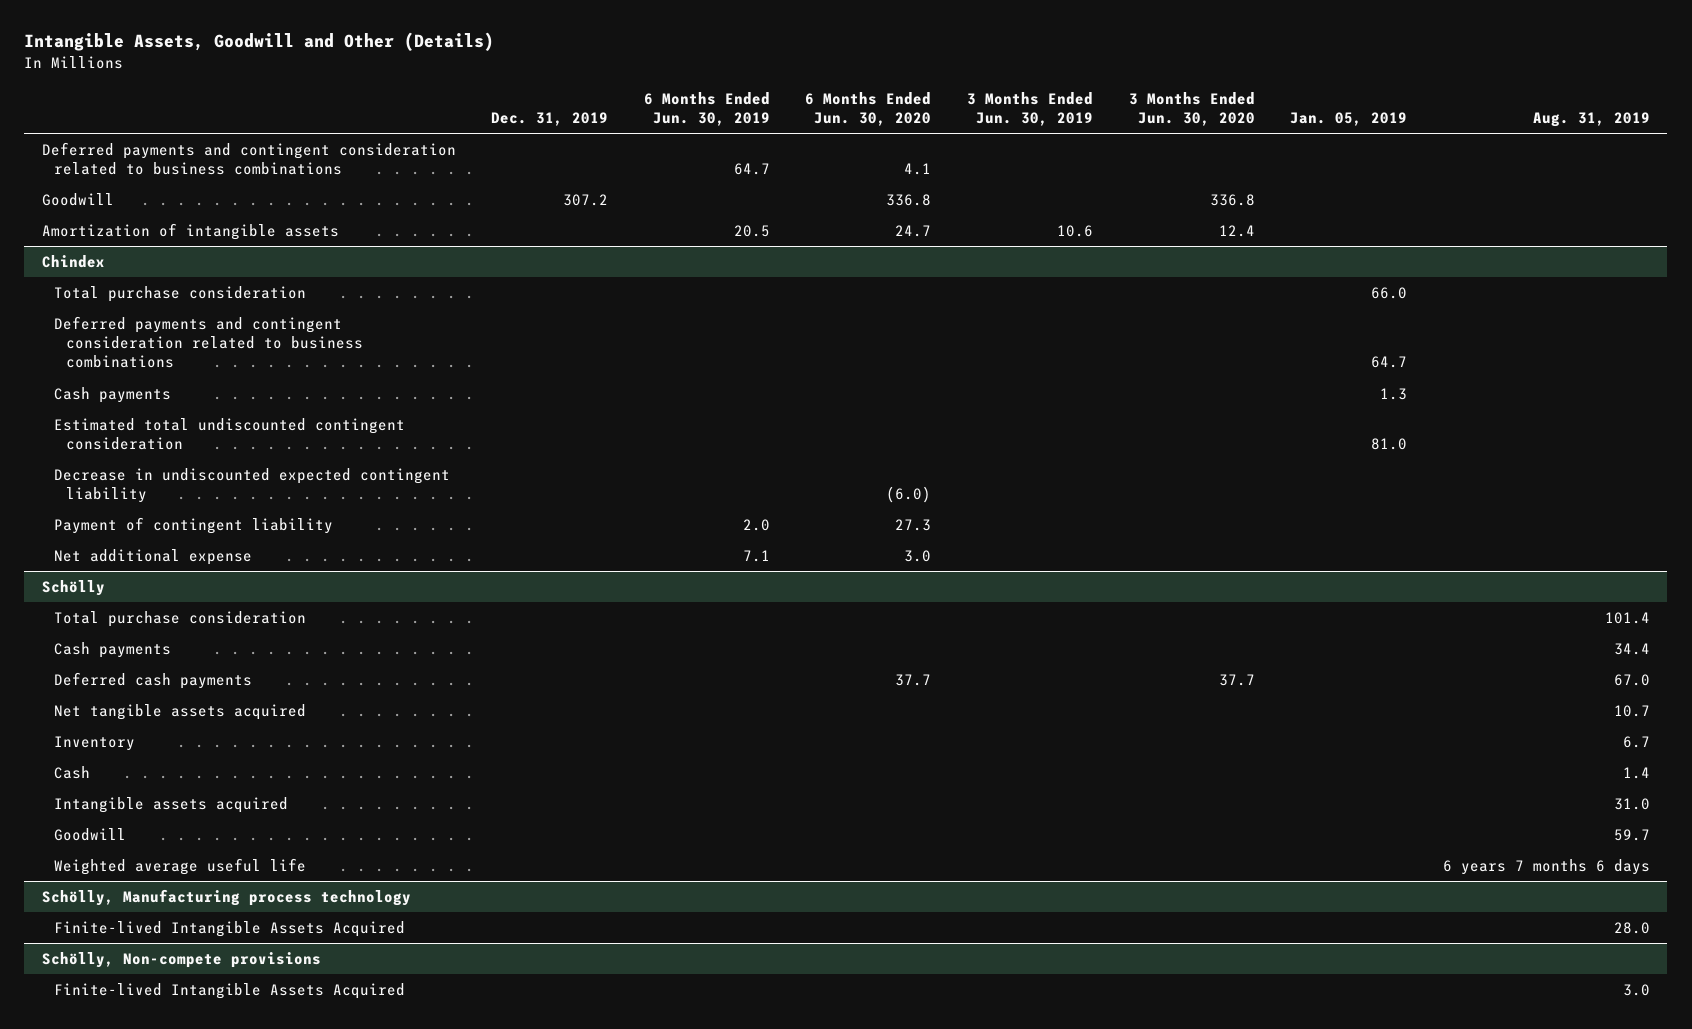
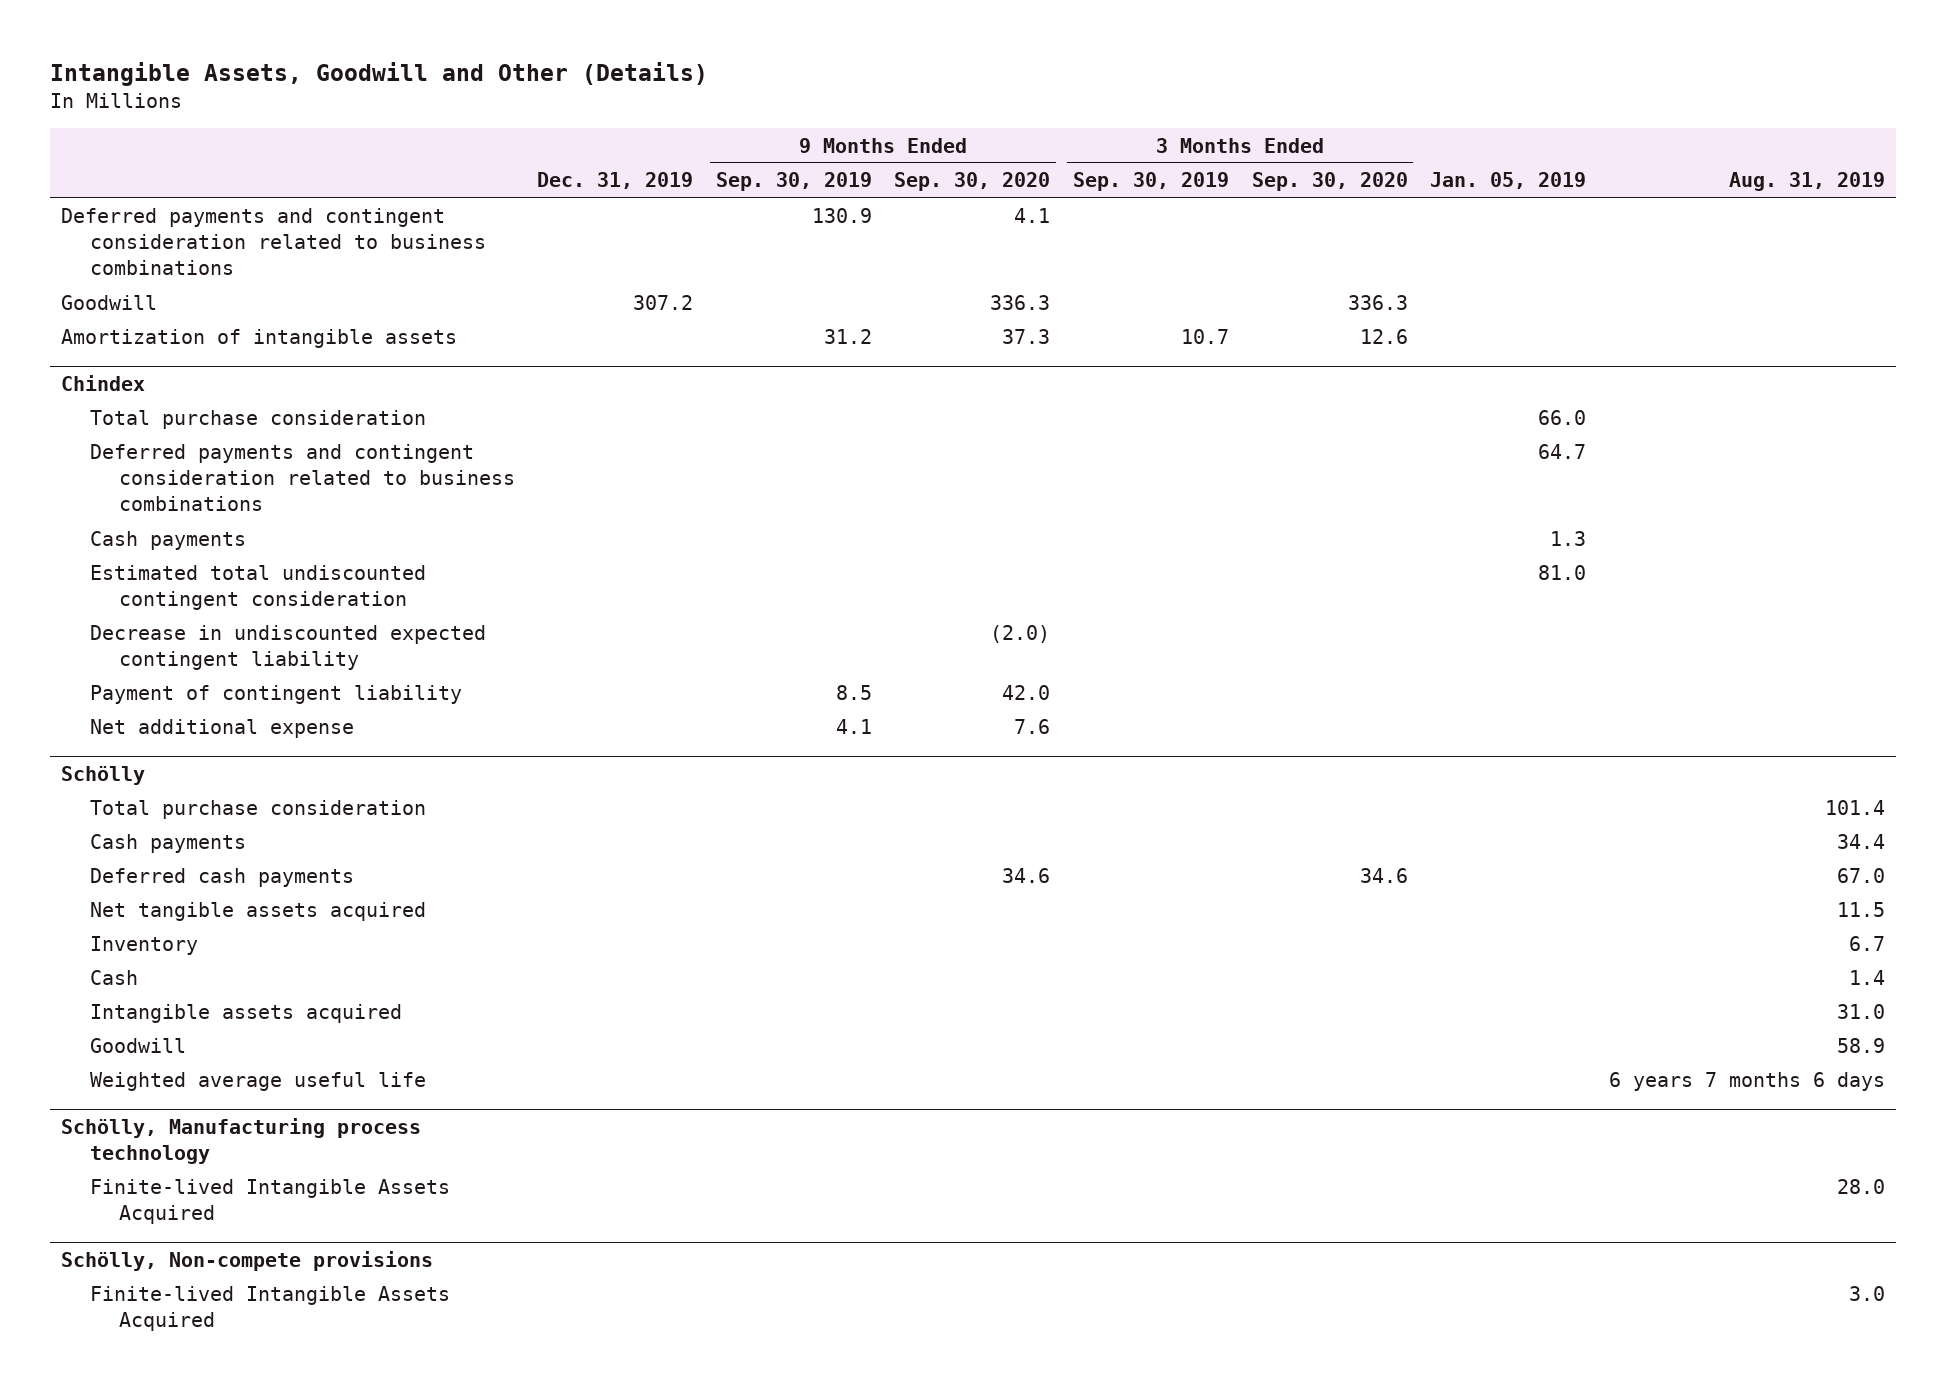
- | Dec. 31, 2019 | 6 Months Ended Jun. 30, 2019 | 6 Months Ended Jun. 30, 2020 | 3 Months Ended Jun. 30, 2019 | 3 Months Ended Jun. 30, 2020 | Jan. 05, 2019 | Aug. 31, 2019
+ | Dec. 31, 2019 | 9 Months Ended Sep. 30, 2019 | 9 Months Ended Sep. 30, 2020 | 3 Months Ended Sep. 30, 2019 | 3 Months Ended Sep. 30, 2020 | Jan. 05, 2019 | Aug. 31, 2019
@ Schölly
- Net tangible assets acquired | | | | | | | 10.7
+ Net tangible assets acquired | | | | | | | 11.5
- Goodwill | | | | | | | 59.7
+ Goodwill | | | | | | | 58.9

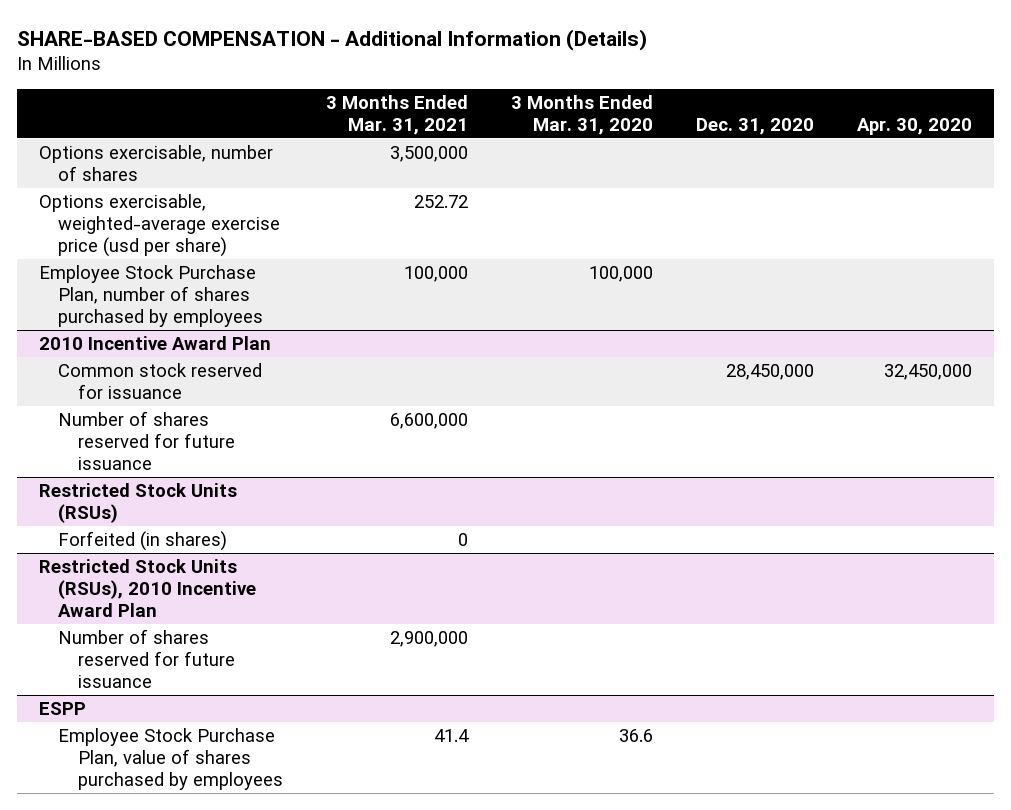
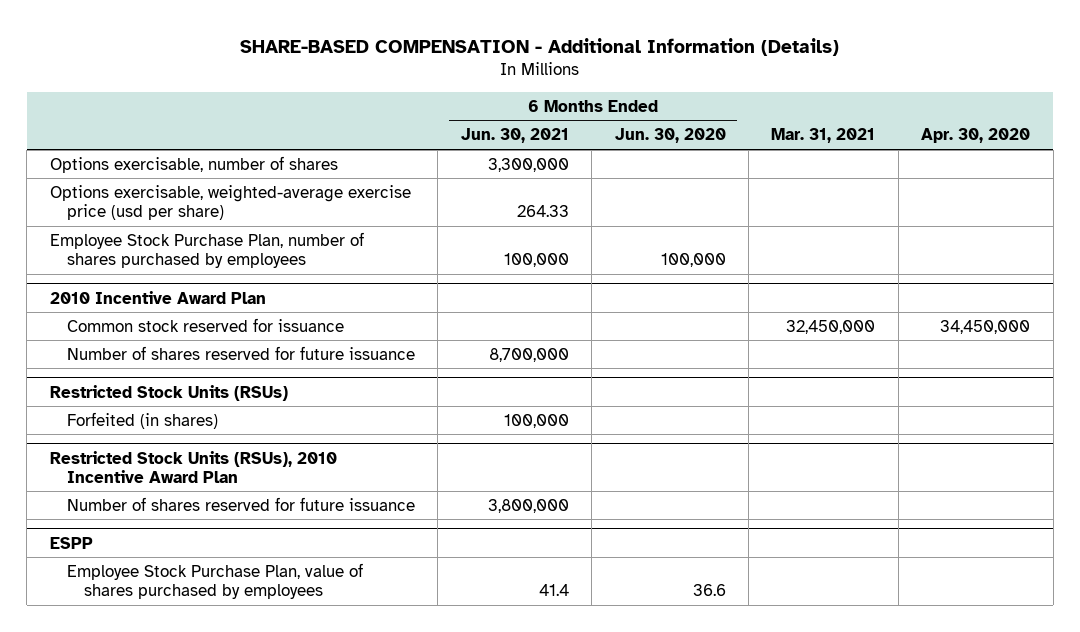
- | 3 Months Ended Mar. 31, 2021 | 3 Months Ended Mar. 31, 2020 | Dec. 31, 2020 | Apr. 30, 2020
+ | 6 Months Ended Jun. 30, 2021 | 6 Months Ended Jun. 30, 2020 | Mar. 31, 2021 | Apr. 30, 2020
@ 2010 Incentive Award Plan
- Common stock reserved for issuance | | | 28,450,000 | 32,450,000
+ Common stock reserved for issuance | | | 32,450,000 | 34,450,000

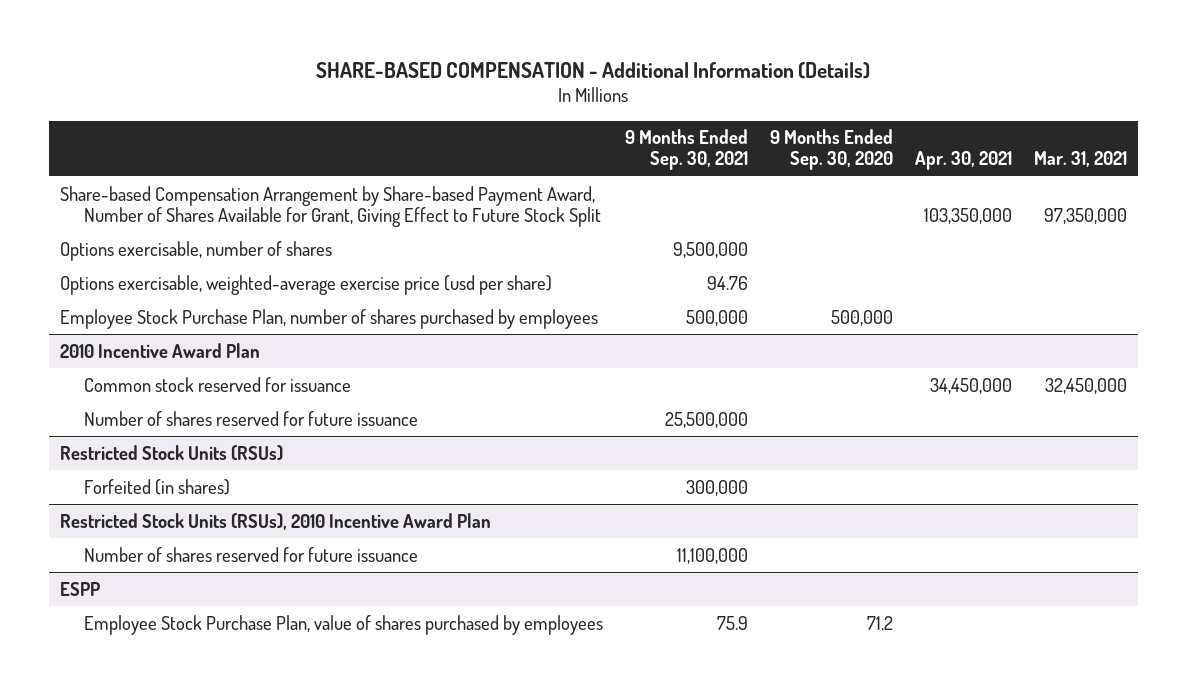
- | 6 Months Ended Jun. 30, 2021 | 6 Months Ended Jun. 30, 2020 | Mar. 31, 2021 | Apr. 30, 2020
+ | 9 Months Ended Sep. 30, 2021 | 9 Months Ended Sep. 30, 2020 | Apr. 30, 2021 | Mar. 31, 2021
+ Share-based Compensation Arrangement by Share-based Payment Award, Number of Shares Available for Grant, Giving Effect to Future Stock Split | | | 103,350,000 | 97,350,000

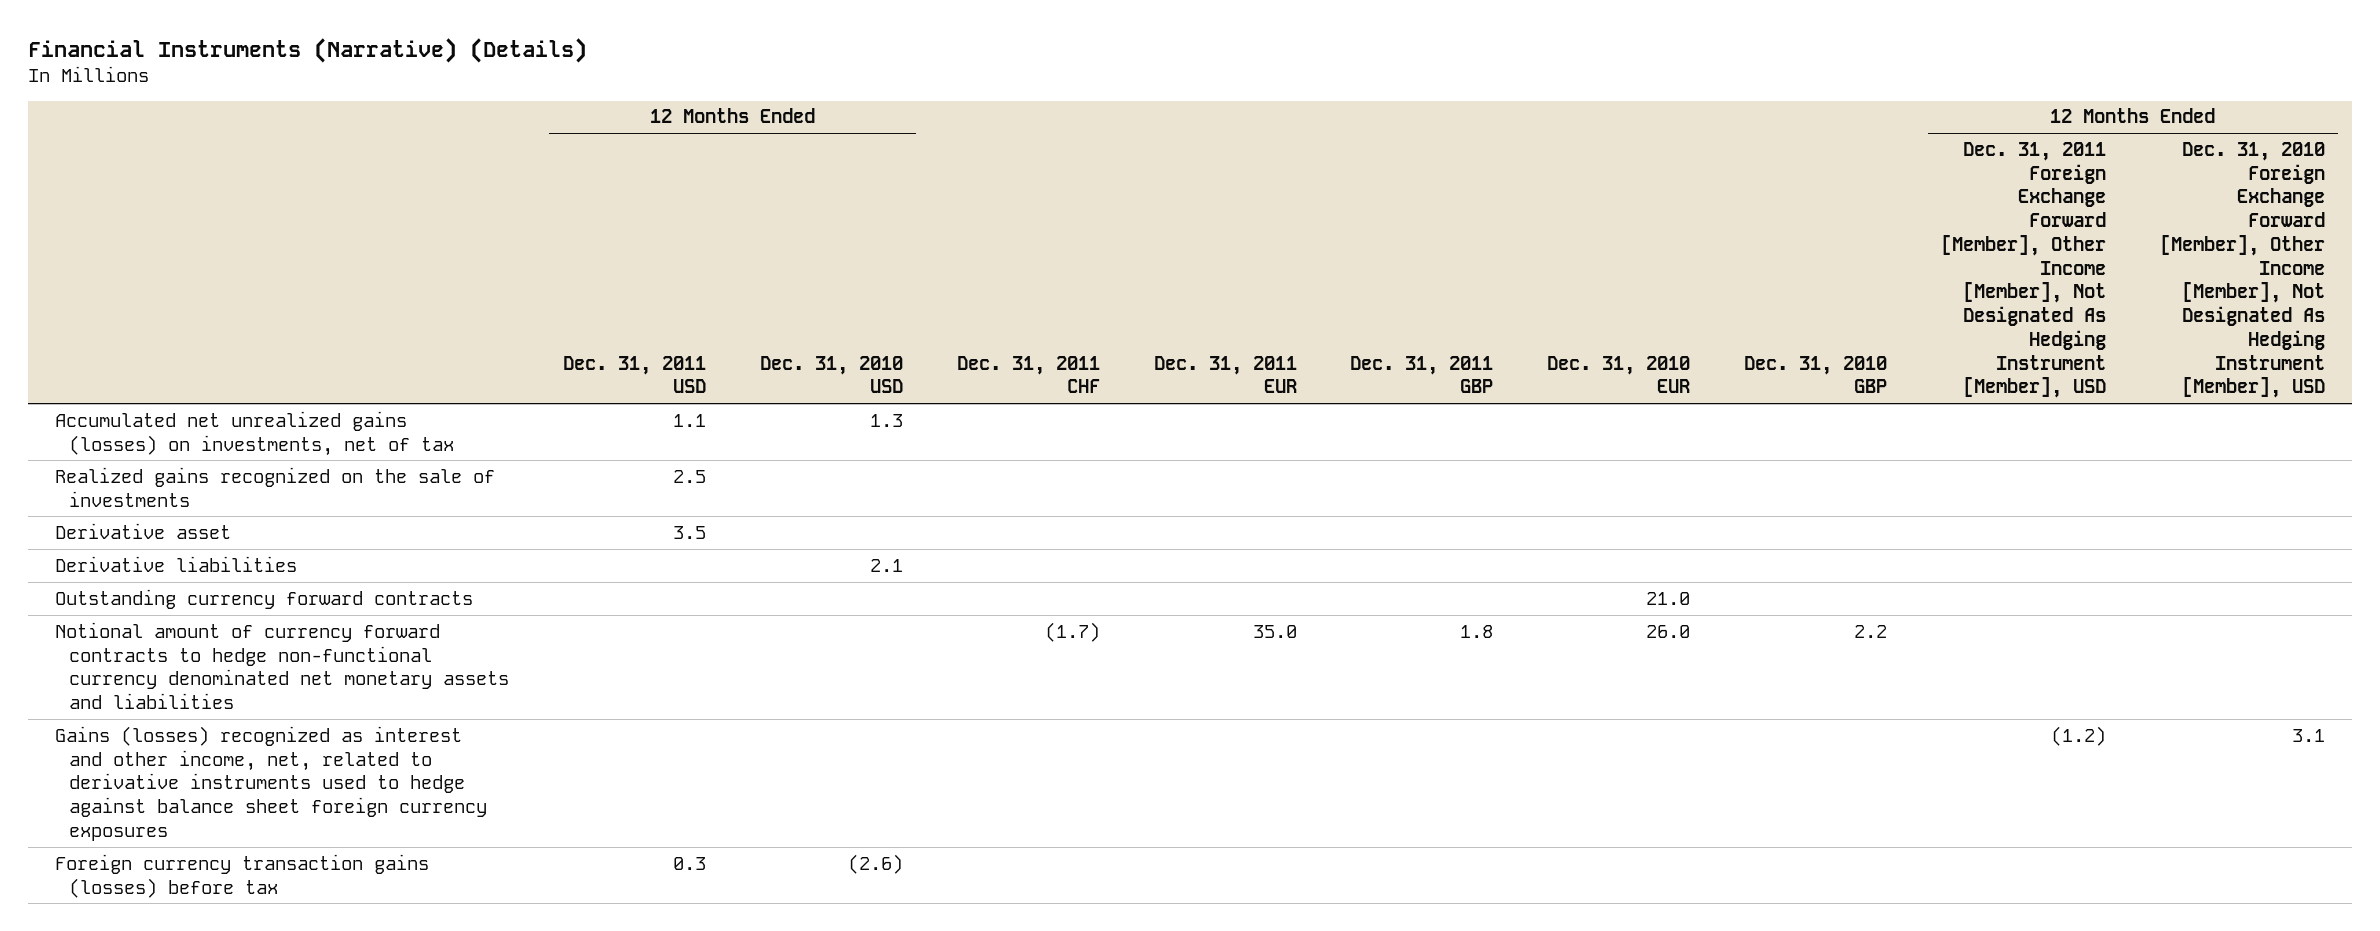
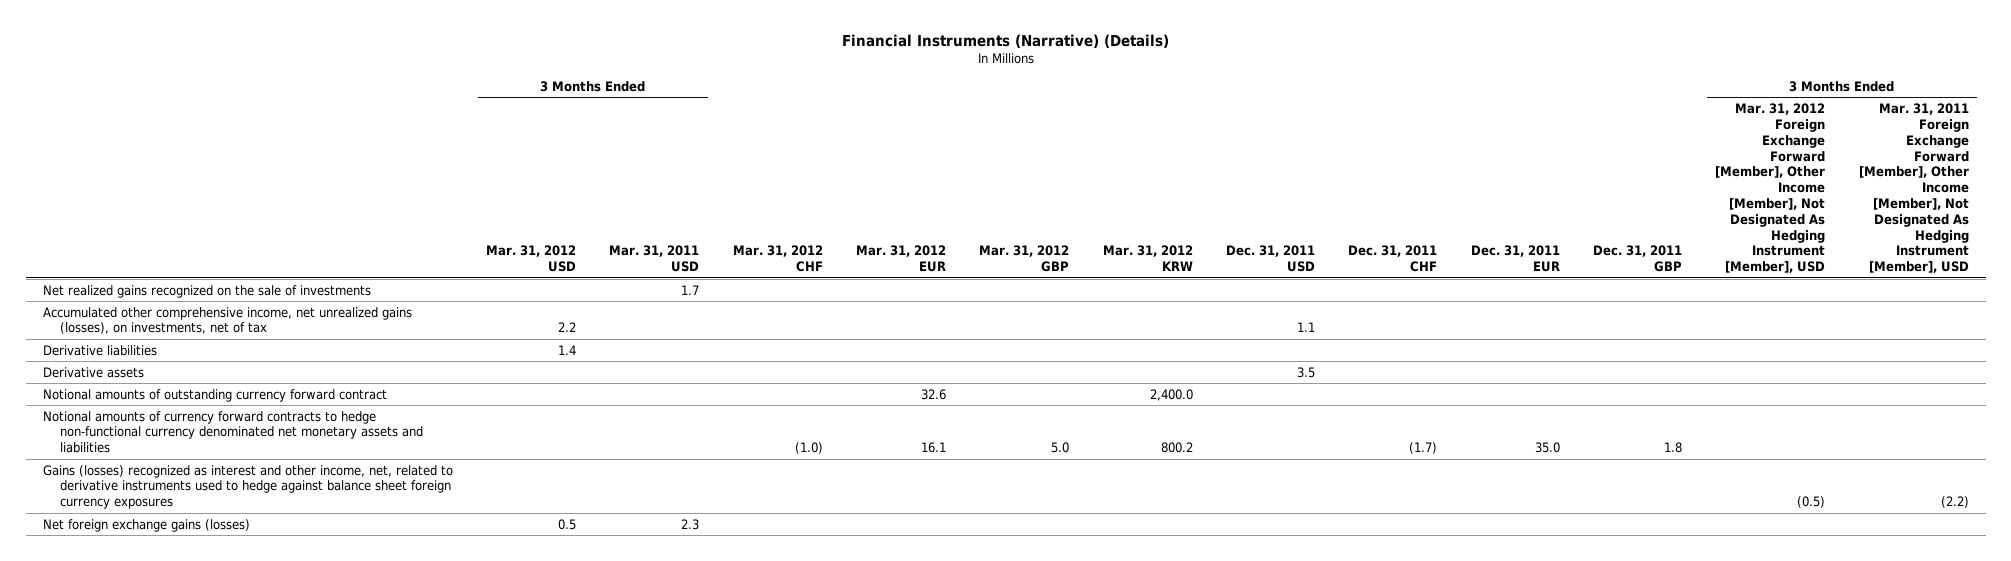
- | 12 Months Ended Dec. 31, 2011 USD | 12 Months Ended Dec. 31, 2010 USD | Dec. 31, 2011 CHF | Dec. 31, 2011 EUR | Dec. 31, 2011 GBP | Dec. 31, 2010 EUR | Dec. 31, 2010 GBP | 12 Months Ended Dec. 31, 2011 Foreign Exchange Forward [Member], Other Income [Member], Not Designated As Hedging Instrument [Member], USD | 12 Months Ended Dec. 31, 2010 Foreign Exchange Forward [Member], Other Income [Member], Not Designated As Hedging Instrument [Member], USD
+ | 3 Months Ended Mar. 31, 2012 USD | 3 Months Ended Mar. 31, 2011 USD | Mar. 31, 2012 CHF | Mar. 31, 2012 EUR | Mar. 31, 2012 GBP | Mar. 31, 2012 KRW | Dec. 31, 2011 USD | Dec. 31, 2011 CHF | Dec. 31, 2011 EUR | Dec. 31, 2011 GBP | 3 Months Ended Mar. 31, 2012 Foreign Exchange Forward [Member], Other Income [Member], Not Designated As Hedging Instrument [Member], USD | 3 Months Ended Mar. 31, 2011 Foreign Exchange Forward [Member], Other Income [Member], Not Designated As Hedging Instrument [Member], USD
- Accumulated net unrealized gains (losses) on investments, net of tax | 1.1 | 1.3 | | | | | | |
- Realized gains recognized on the sale of investments | 2.5 | | | | | | | |
- Derivative asset | 3.5 | | | | | | | |
+ Net realized gains recognized on the sale of investments | | 1.7 | | | | | | | | | |
+ Accumulated other comprehensive income, net unrealized gains (losses), on investments, net of tax | 2.2 | | | | | | 1.1 | | | | |
- Outstanding currency forward contracts | | | | | | 21.0 | | |
- Notional amount of currency forward contracts to hedge non-functional currency denominated net monetary assets and liabilities | | | (1.7) | 35.0 | 1.8 | 26.0 | 2.2 | |
+ Derivative assets | | | | | | | 3.5 | | | | |
+ Notional amounts of outstanding currency forward contract | | | | 32.6 | | 2,400.0 | | | | | |
+ Notional amounts of currency forward contracts to hedge non-functional currency denominated net monetary assets and liabilities | | | (1.0) | 16.1 | 5.0 | 800.2 | | (1.7) | 35.0 | 1.8 | |
- Foreign currency transaction gains (losses) before tax | 0.3 | (2.6) | | | | | | |
+ Net foreign exchange gains (losses) | 0.5 | 2.3 | | | | | | | | | |

